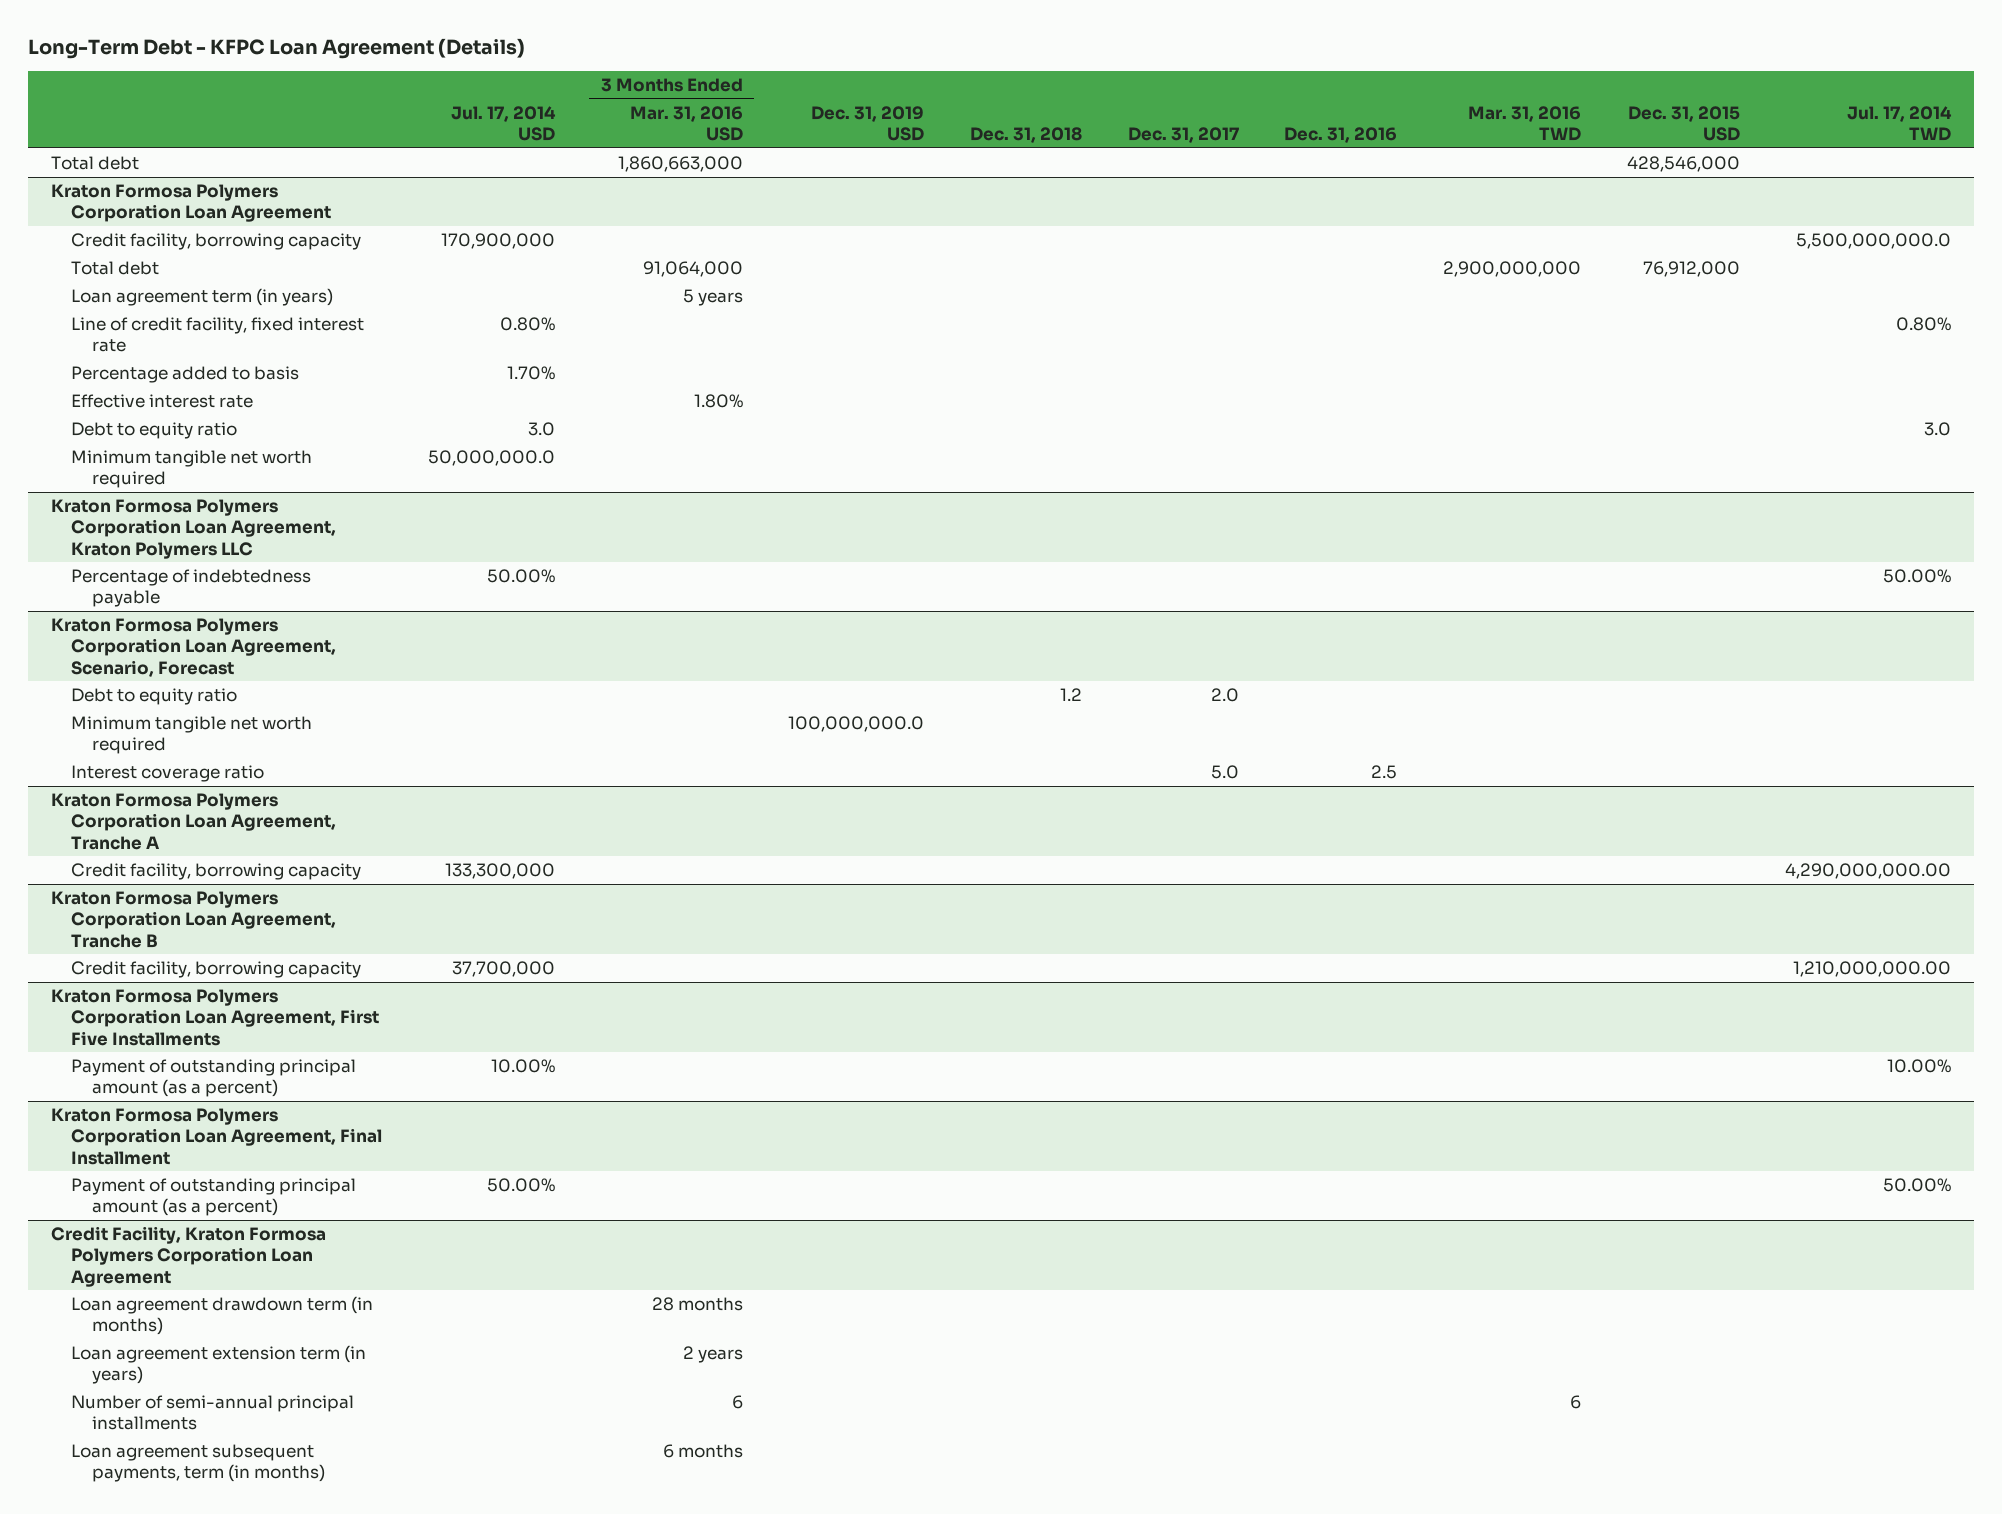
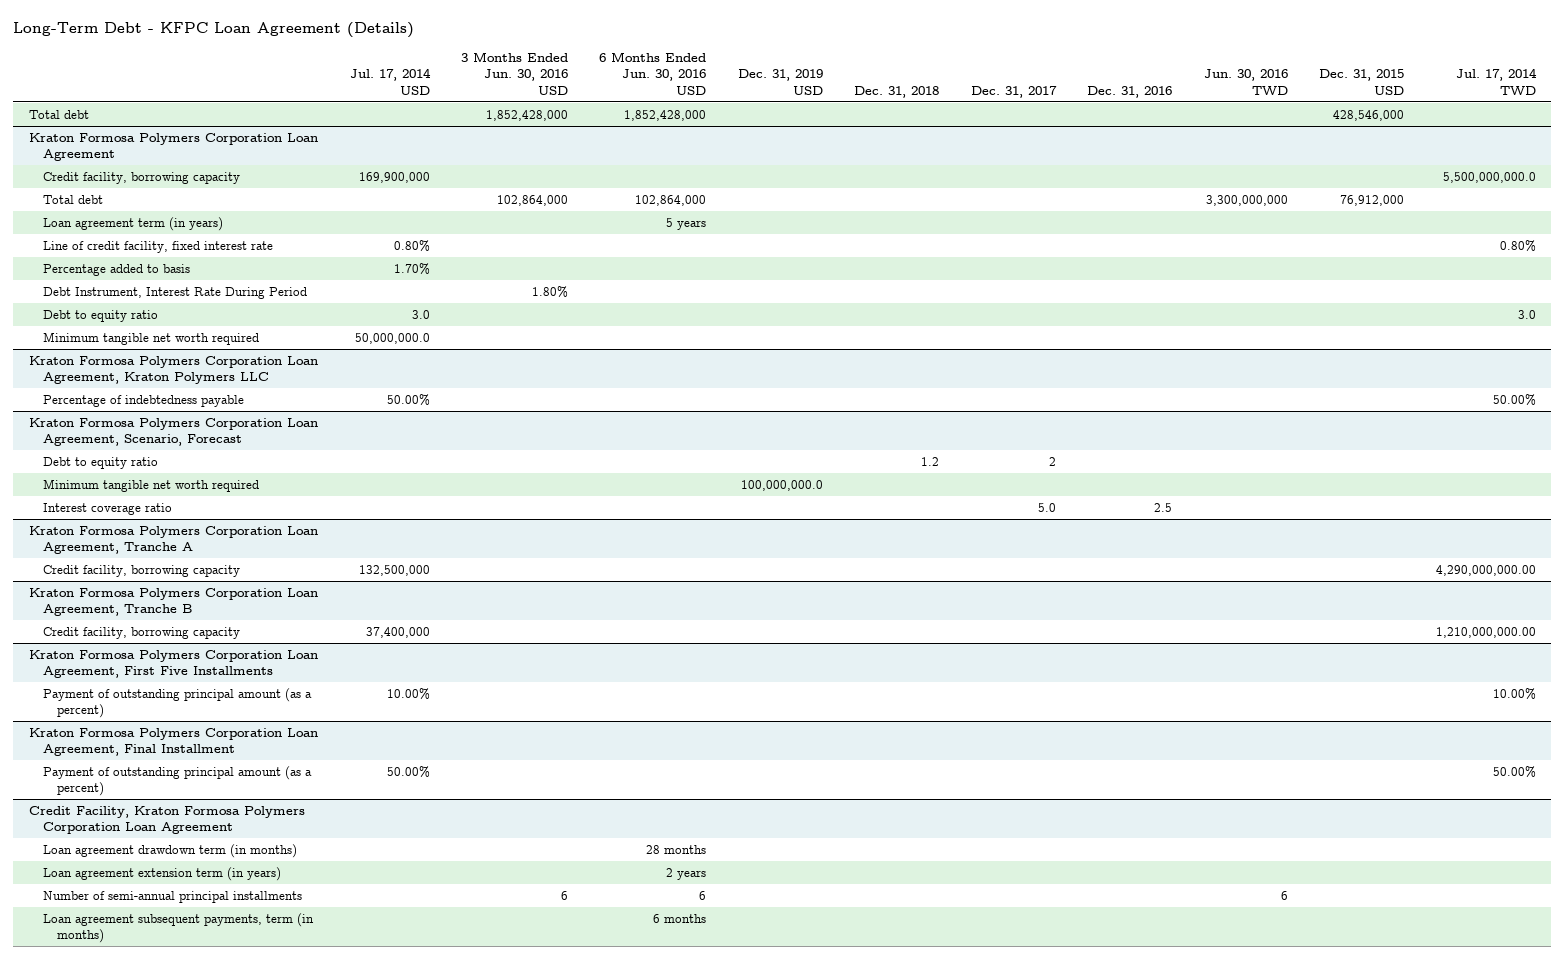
- | Jul. 17, 2014 USD | 3 Months Ended Mar. 31, 2016 USD | Dec. 31, 2019 USD | Dec. 31, 2018 | Dec. 31, 2017 | Dec. 31, 2016 | Mar. 31, 2016 TWD | Dec. 31, 2015 USD | Jul. 17, 2014 TWD
+ | Jul. 17, 2014 USD | 3 Months Ended Jun. 30, 2016 USD | 6 Months Ended Jun. 30, 2016 USD | Dec. 31, 2019 USD | Dec. 31, 2018 | Dec. 31, 2017 | Dec. 31, 2016 | Jun. 30, 2016 TWD | Dec. 31, 2015 USD | Jul. 17, 2014 TWD
@ Kraton Formosa Polymers Corporation Loan Agreement
- Credit facility, borrowing capacity | 170,900,000 | | | | | | | | 5,500,000,000.0
+ Credit facility, borrowing capacity | 169,900,000 | | | | | | | | | 5,500,000,000.0
- Effective interest rate | | 1.80% | | | | | | |
+ Debt Instrument, Interest Rate During Period | | 1.80% | | | | | | | |
@ Kraton Formosa Polymers Corporation Loan Agreement, Scenario, Forecast
- Debt to equity ratio | | | | 1.2 | 2.0 | | | |
+ Debt to equity ratio | | | | | 1.2 | 2 | | | |
@ Kraton Formosa Polymers Corporation Loan Agreement, Tranche A
- Credit facility, borrowing capacity | 133,300,000 | | | | | | | | 4,290,000,000.00
+ Credit facility, borrowing capacity | 132,500,000 | | | | | | | | | 4,290,000,000.00
@ Kraton Formosa Polymers Corporation Loan Agreement, Tranche B
- Credit facility, borrowing capacity | 37,700,000 | | | | | | | | 1,210,000,000.00
+ Credit facility, borrowing capacity | 37,400,000 | | | | | | | | | 1,210,000,000.00

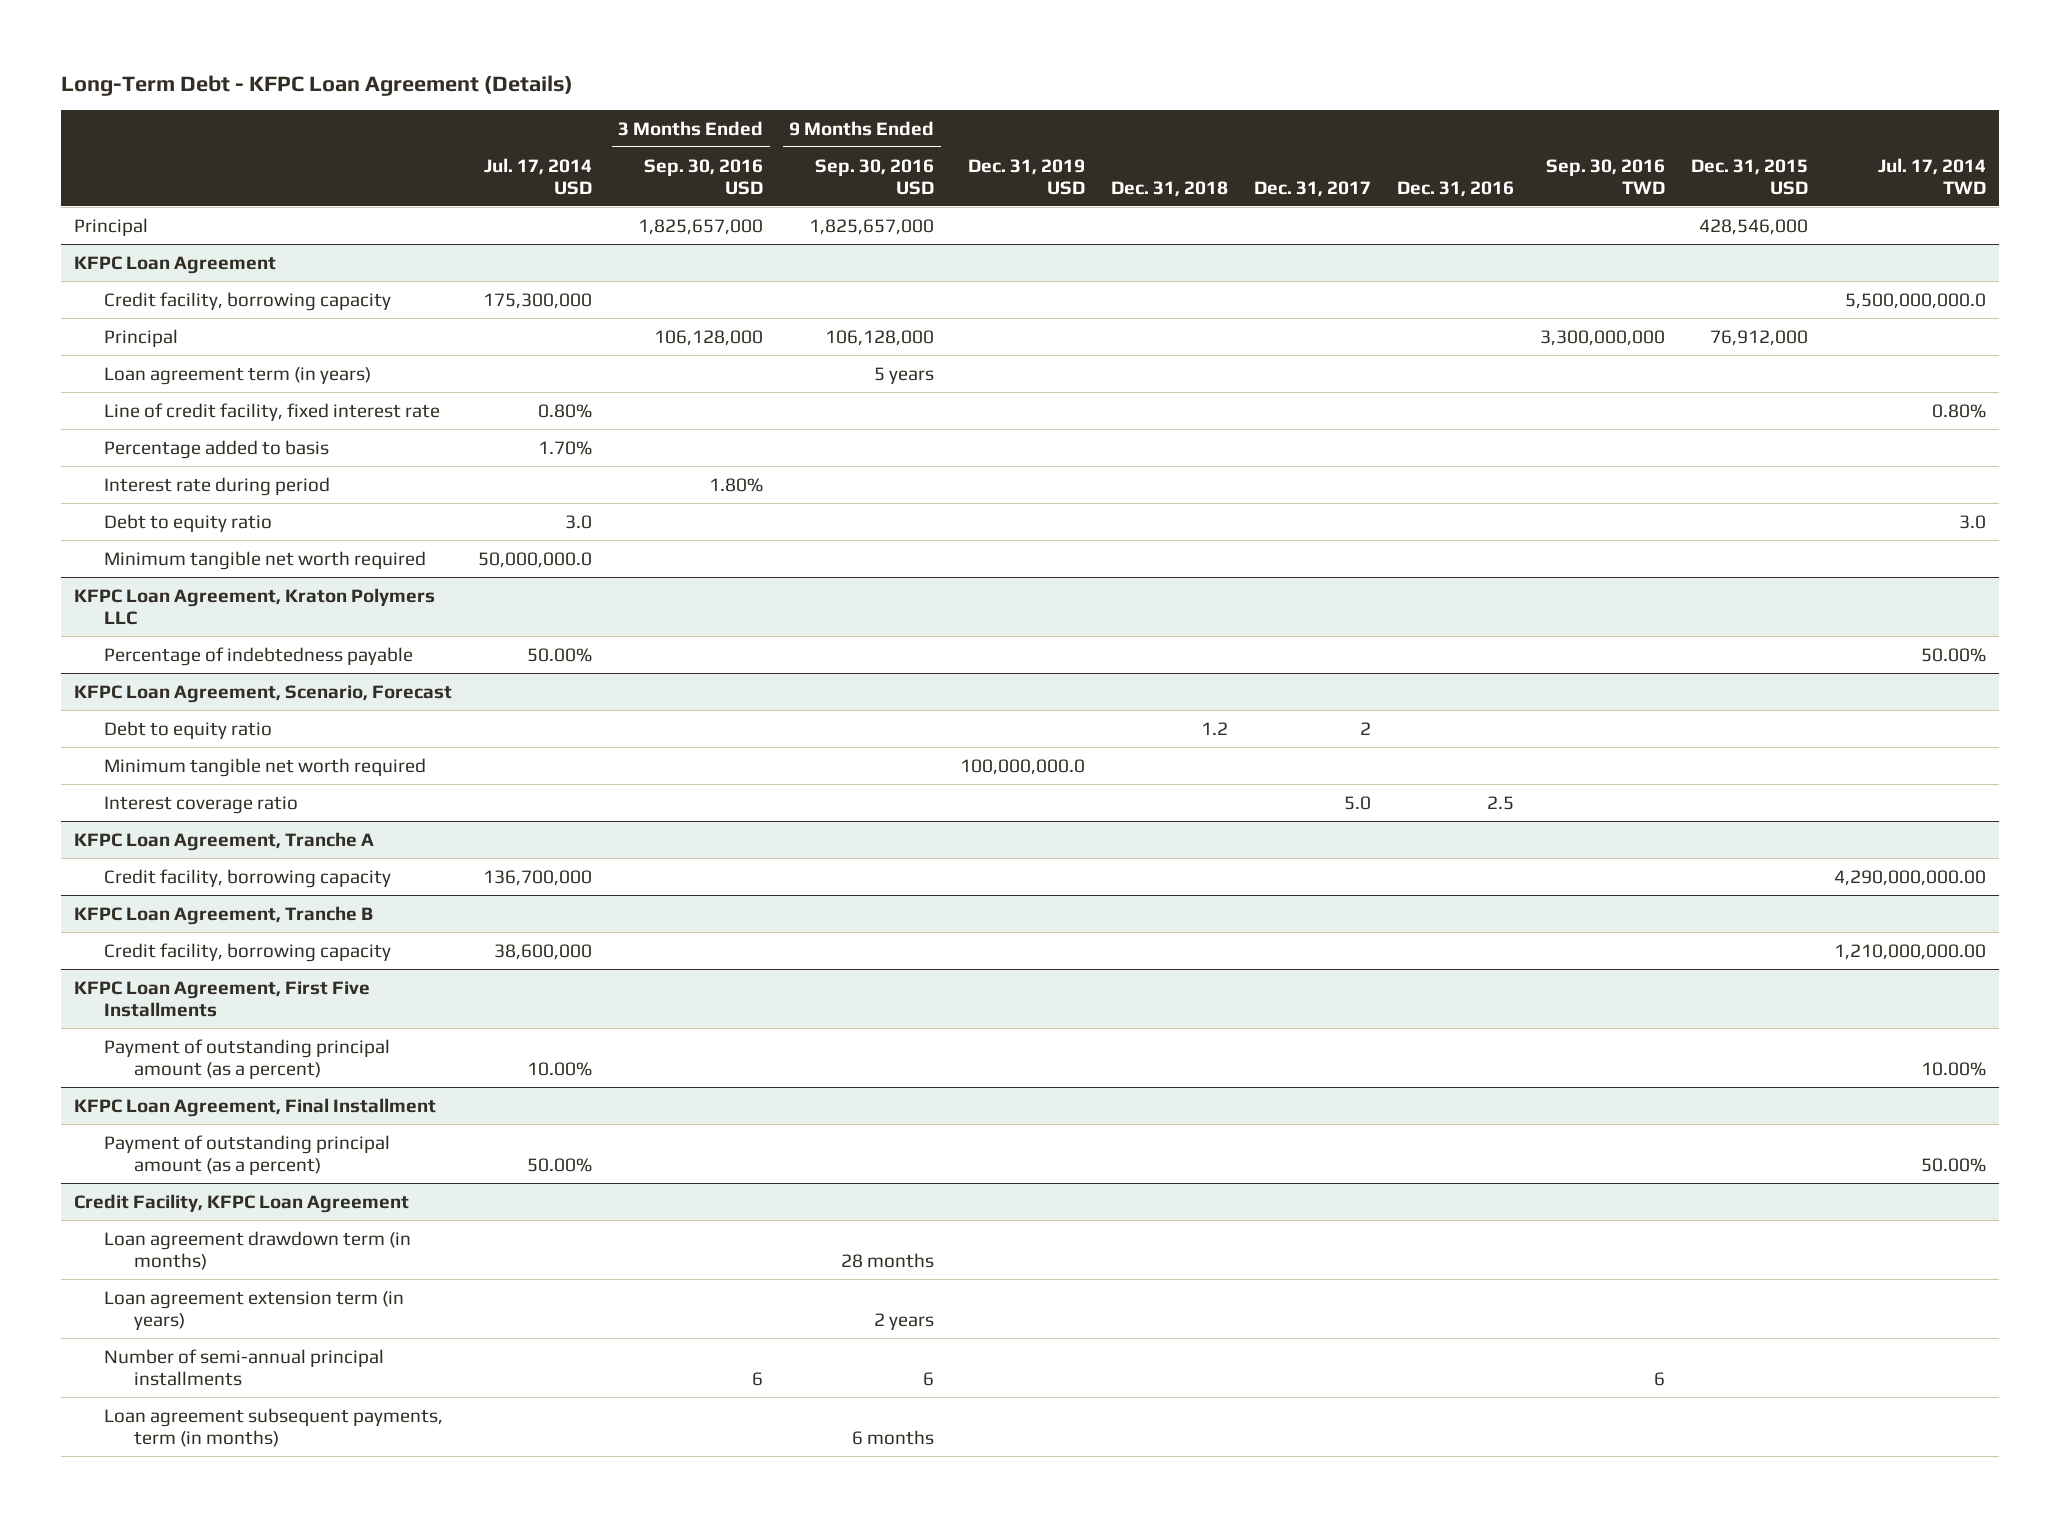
- | Jul. 17, 2014 USD | 3 Months Ended Jun. 30, 2016 USD | 6 Months Ended Jun. 30, 2016 USD | Dec. 31, 2019 USD | Dec. 31, 2018 | Dec. 31, 2017 | Dec. 31, 2016 | Jun. 30, 2016 TWD | Dec. 31, 2015 USD | Jul. 17, 2014 TWD
+ | Jul. 17, 2014 USD | 3 Months Ended Sep. 30, 2016 USD | 9 Months Ended Sep. 30, 2016 USD | Dec. 31, 2019 USD | Dec. 31, 2018 | Dec. 31, 2017 | Dec. 31, 2016 | Sep. 30, 2016 TWD | Dec. 31, 2015 USD | Jul. 17, 2014 TWD
- Total debt | | 1,852,428,000 | 1,852,428,000 | | | | | | 428,546,000 |
- Kraton Formosa Polymers Corporation Loan Agreement
- Credit facility, borrowing capacity | 169,900,000 | | | | | | | | | 5,500,000,000.0
- Total debt | | 102,864,000 | 102,864,000 | | | | | 3,300,000,000 | 76,912,000 |
+ Principal | | 1,825,657,000 | 1,825,657,000 | | | | | | 428,546,000 |
+ KFPC Loan Agreement
+ Credit facility, borrowing capacity | 175,300,000 | | | | | | | | | 5,500,000,000.0
+ Principal | | 106,128,000 | 106,128,000 | | | | | 3,300,000,000 | 76,912,000 |
- Debt Instrument, Interest Rate During Period | | 1.80% | | | | | | | |
+ Interest rate during period | | 1.80% | | | | | | | |
- Kraton Formosa Polymers Corporation Loan Agreement, Kraton Polymers LLC
+ KFPC Loan Agreement, Kraton Polymers LLC
- Kraton Formosa Polymers Corporation Loan Agreement, Scenario, Forecast
+ KFPC Loan Agreement, Scenario, Forecast
- Kraton Formosa Polymers Corporation Loan Agreement, Tranche A
- Credit facility, borrowing capacity | 132,500,000 | | | | | | | | | 4,290,000,000.00
- Kraton Formosa Polymers Corporation Loan Agreement, Tranche B
- Credit facility, borrowing capacity | 37,400,000 | | | | | | | | | 1,210,000,000.00
- Kraton Formosa Polymers Corporation Loan Agreement, First Five Installments
+ KFPC Loan Agreement, Tranche A
+ Credit facility, borrowing capacity | 136,700,000 | | | | | | | | | 4,290,000,000.00
+ KFPC Loan Agreement, Tranche B
+ Credit facility, borrowing capacity | 38,600,000 | | | | | | | | | 1,210,000,000.00
+ KFPC Loan Agreement, First Five Installments
- Kraton Formosa Polymers Corporation Loan Agreement, Final Installment
+ KFPC Loan Agreement, Final Installment
- Credit Facility, Kraton Formosa Polymers Corporation Loan Agreement
- Loan agreement drawdown term (in months) | | | 28 months | | | | | | |
- Loan agreement extension term (in years) | | | 2 years | | | | | | |
- Number of semi-annual principal installments | | 6 | 6 | | | | | 6 | |
- Loan agreement subsequent payments, term (in months) | | | 6 months | | | | | | |
+ Credit Facility, KFPC Loan Agreement
+ Loan agreement drawdown term (in months) | | | 28 months | | | | | | |
+ Loan agreement extension term (in years) | | | 2 years | | | | | | |
+ Number of semi-annual principal installments | | 6 | 6 | | | | | 6 | |
+ Loan agreement subsequent payments, term (in months) | | | 6 months | | | | | | |

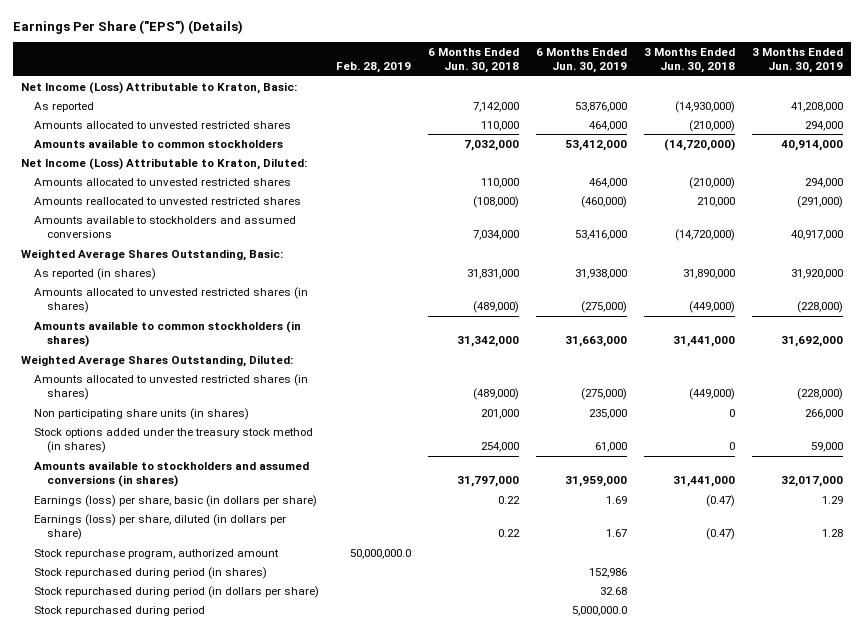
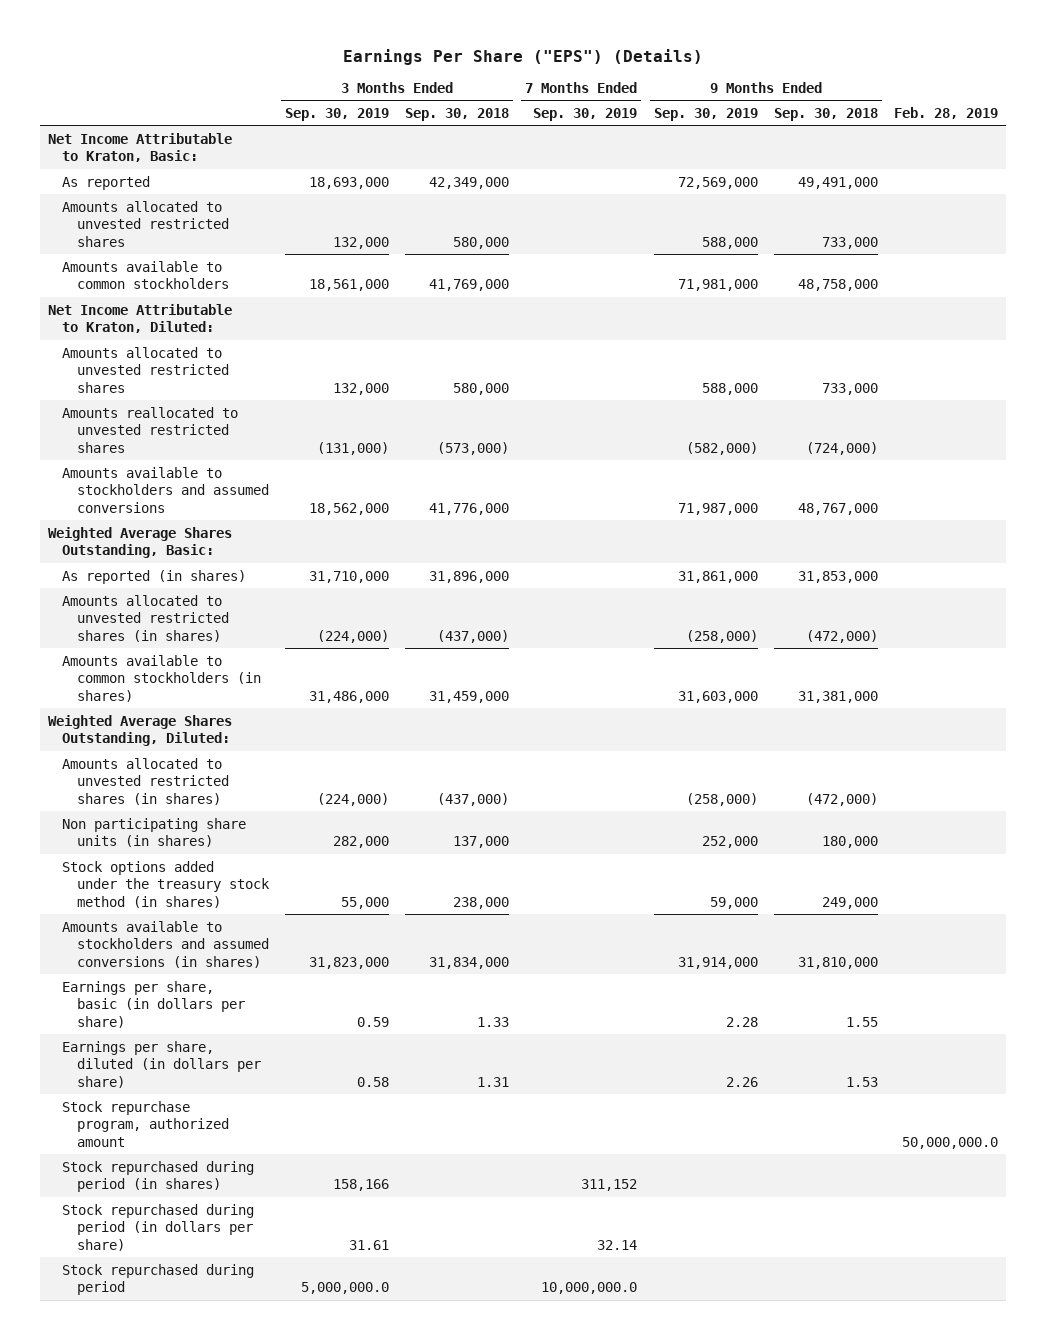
- | Feb. 28, 2019 | 6 Months Ended Jun. 30, 2018 | 6 Months Ended Jun. 30, 2019 | 3 Months Ended Jun. 30, 2018 | 3 Months Ended Jun. 30, 2019
+ | 3 Months Ended Sep. 30, 2019 | 3 Months Ended Sep. 30, 2018 | 7 Months Ended Sep. 30, 2019 | 9 Months Ended Sep. 30, 2019 | 9 Months Ended Sep. 30, 2018 | Feb. 28, 2019
- Net Income (Loss) Attributable to Kraton, Basic:
+ Net Income Attributable to Kraton, Basic:
- Net Income (Loss) Attributable to Kraton, Diluted:
+ Net Income Attributable to Kraton, Diluted:
- Earnings (loss) per share, basic (in dollars per share) | | 0.22 | 1.69 | (0.47) | 1.29
- Earnings (loss) per share, diluted (in dollars per share) | | 0.22 | 1.67 | (0.47) | 1.28
+ Earnings per share, basic (in dollars per share) | 0.59 | 1.33 | | 2.28 | 1.55 |
+ Earnings per share, diluted (in dollars per share) | 0.58 | 1.31 | | 2.26 | 1.53 |

